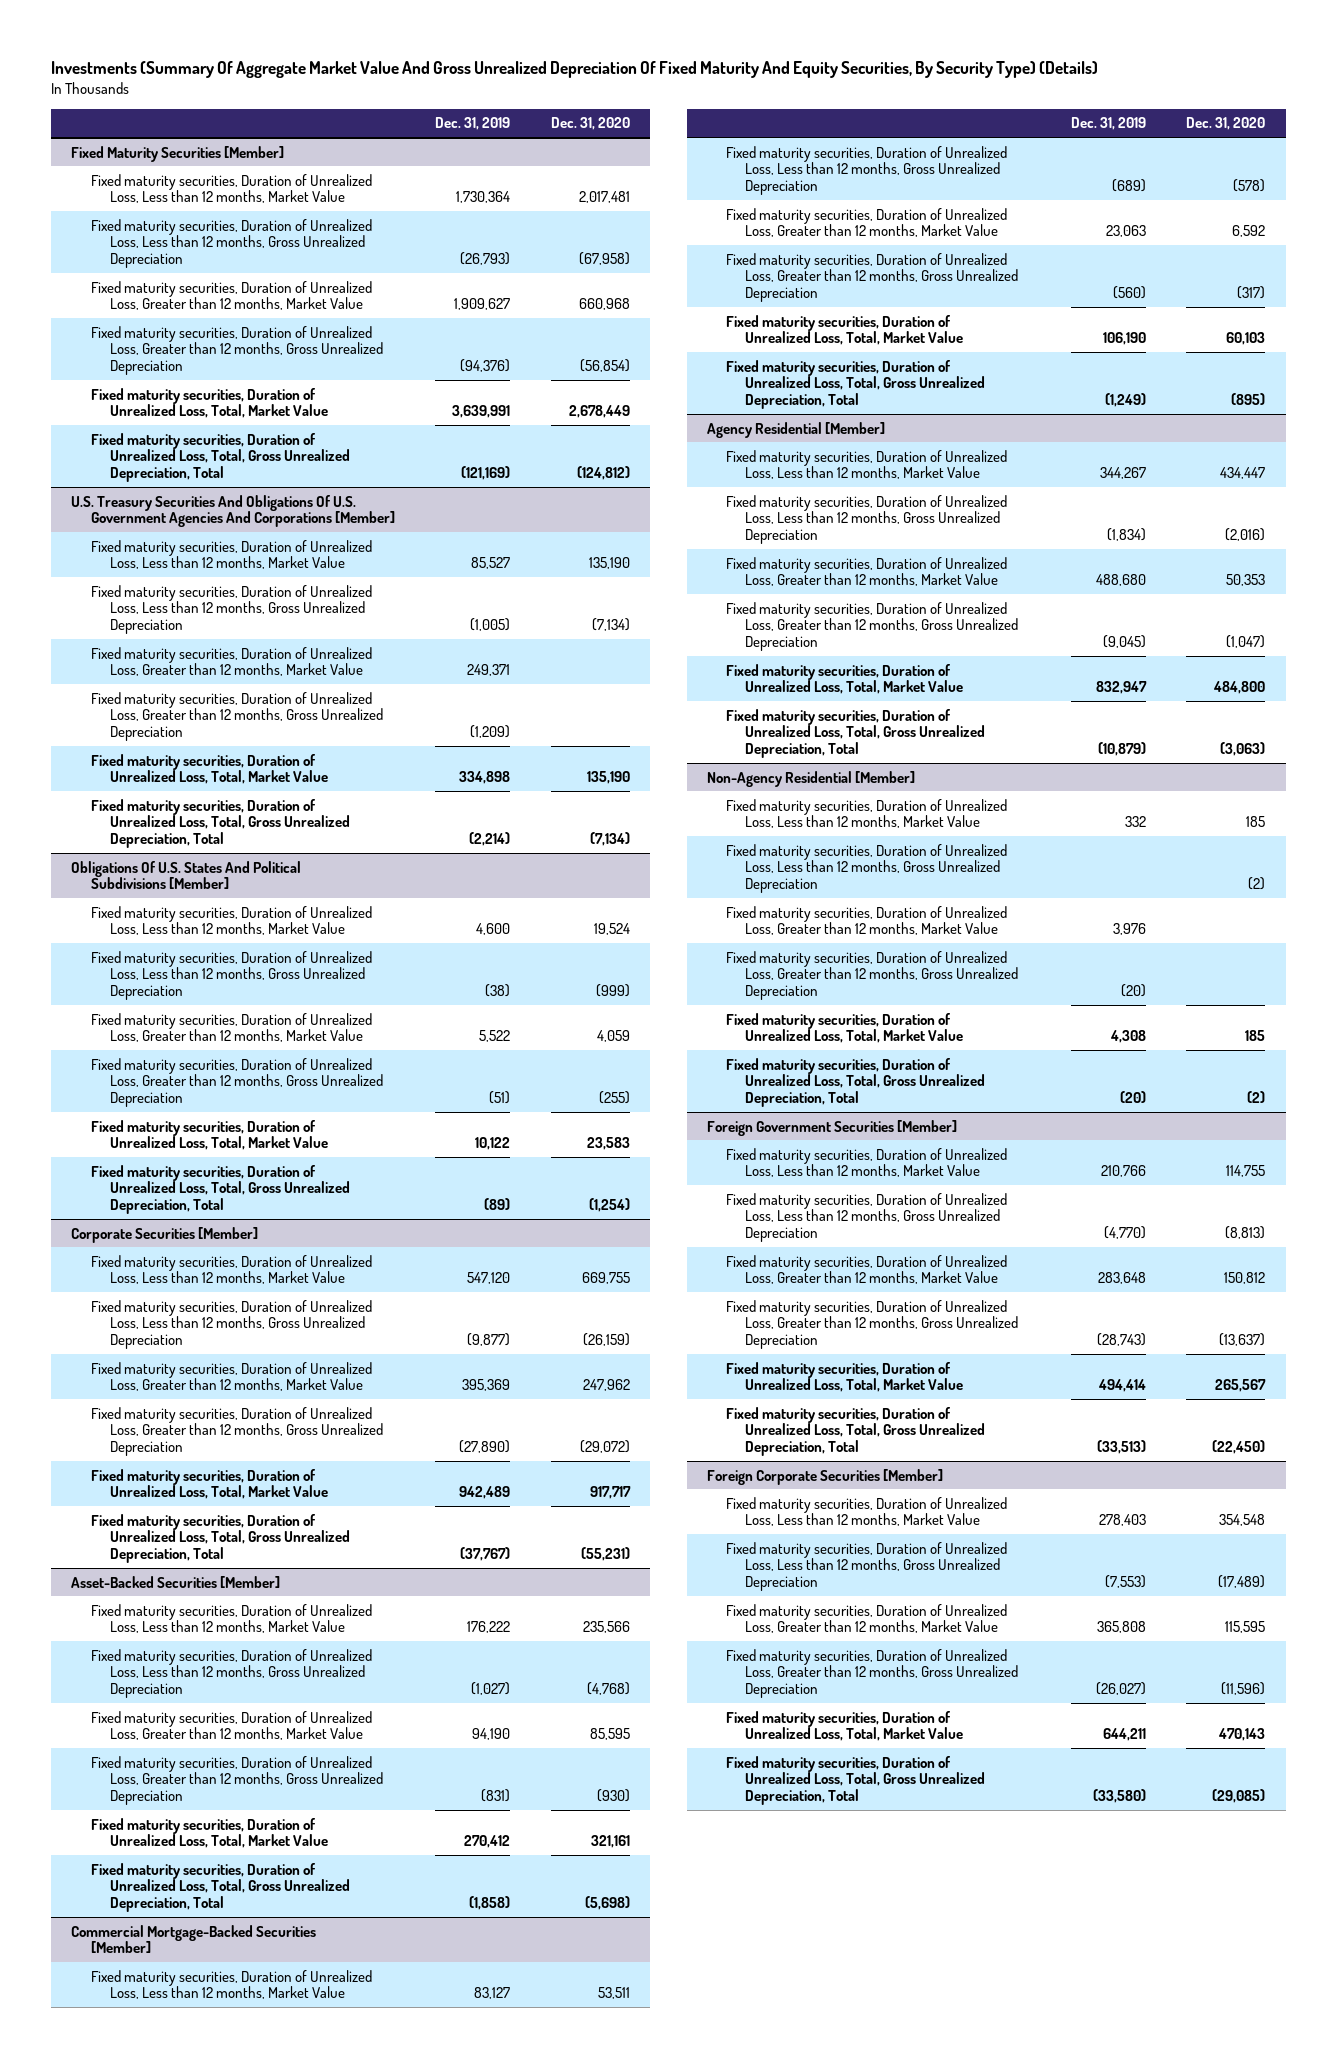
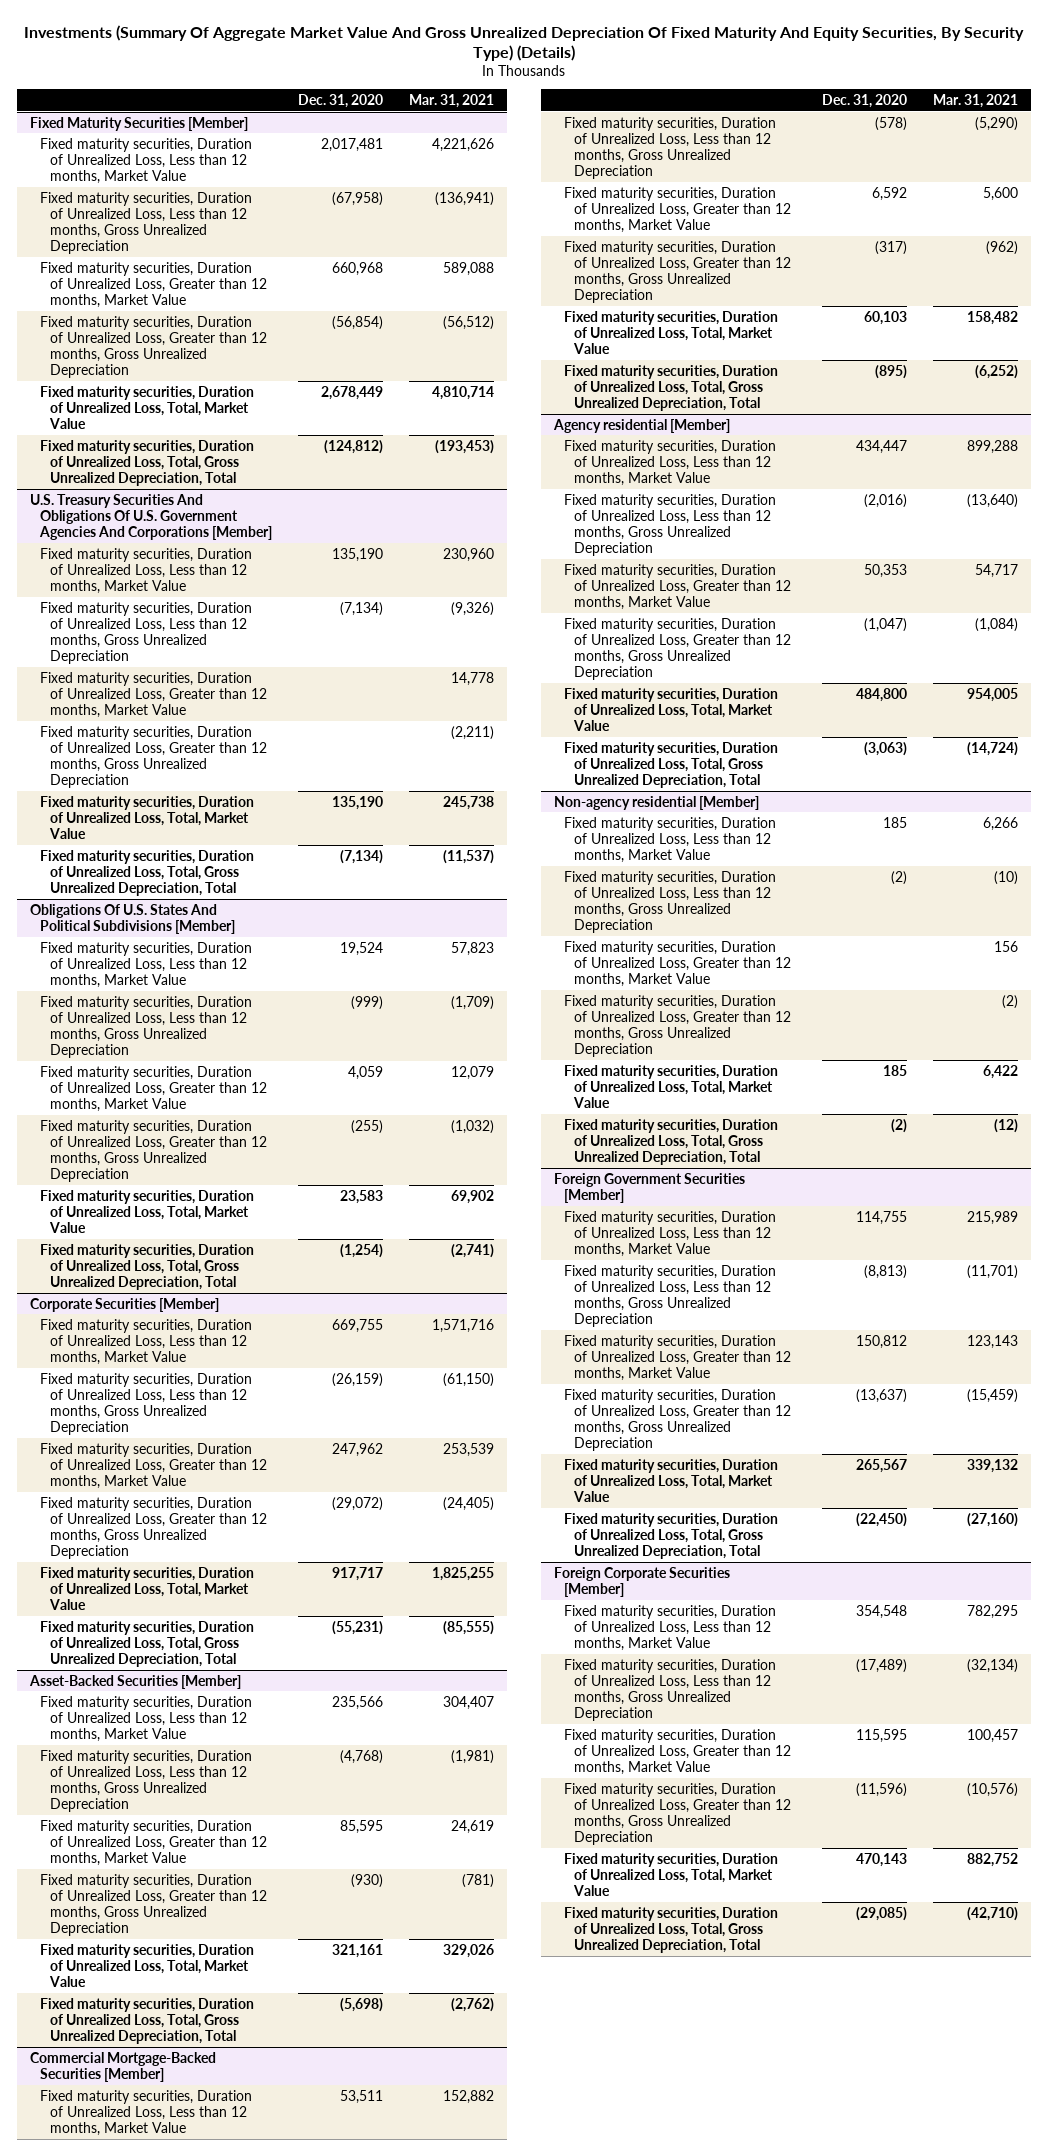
- | Dec. 31, 2019 | Dec. 31, 2020
+ | Dec. 31, 2020 | Mar. 31, 2021
- Agency Residential [Member]
+ Agency residential [Member]
- Non-Agency Residential [Member]
+ Non-agency residential [Member]

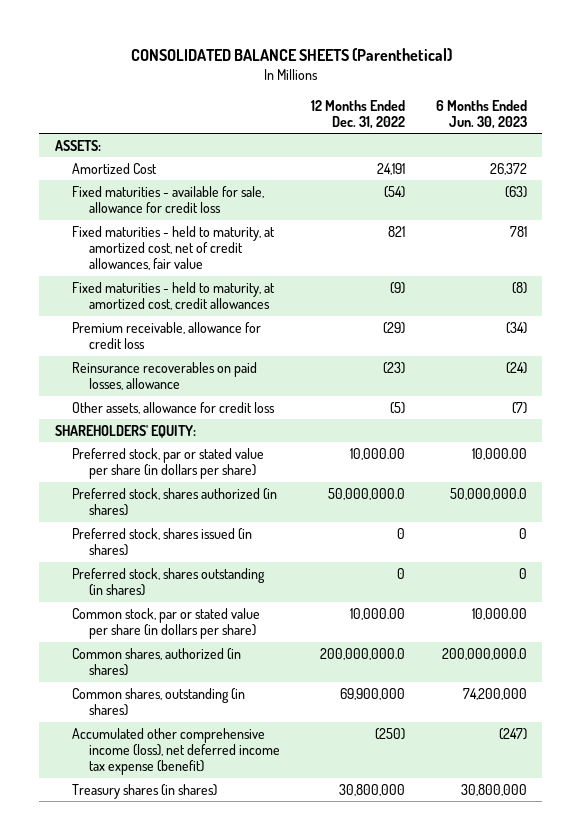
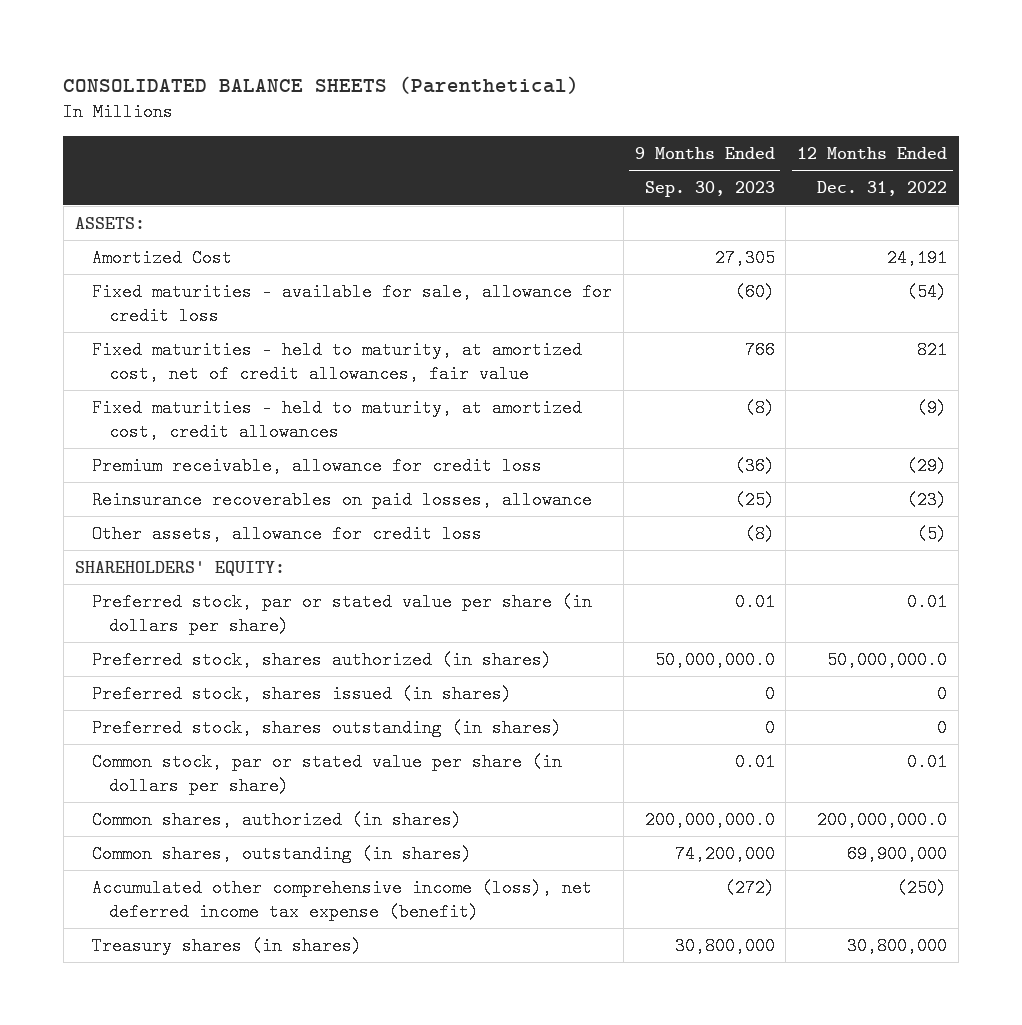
- | 12 Months Ended Dec. 31, 2022 | 6 Months Ended Jun. 30, 2023
+ | 9 Months Ended Sep. 30, 2023 | 12 Months Ended Dec. 31, 2022
- Preferred stock, par or stated value per share (in dollars per share) | 10,000.00 | 10,000.00
+ Preferred stock, par or stated value per share (in dollars per share) | 0.01 | 0.01
- Common stock, par or stated value per share (in dollars per share) | 10,000.00 | 10,000.00
+ Common stock, par or stated value per share (in dollars per share) | 0.01 | 0.01

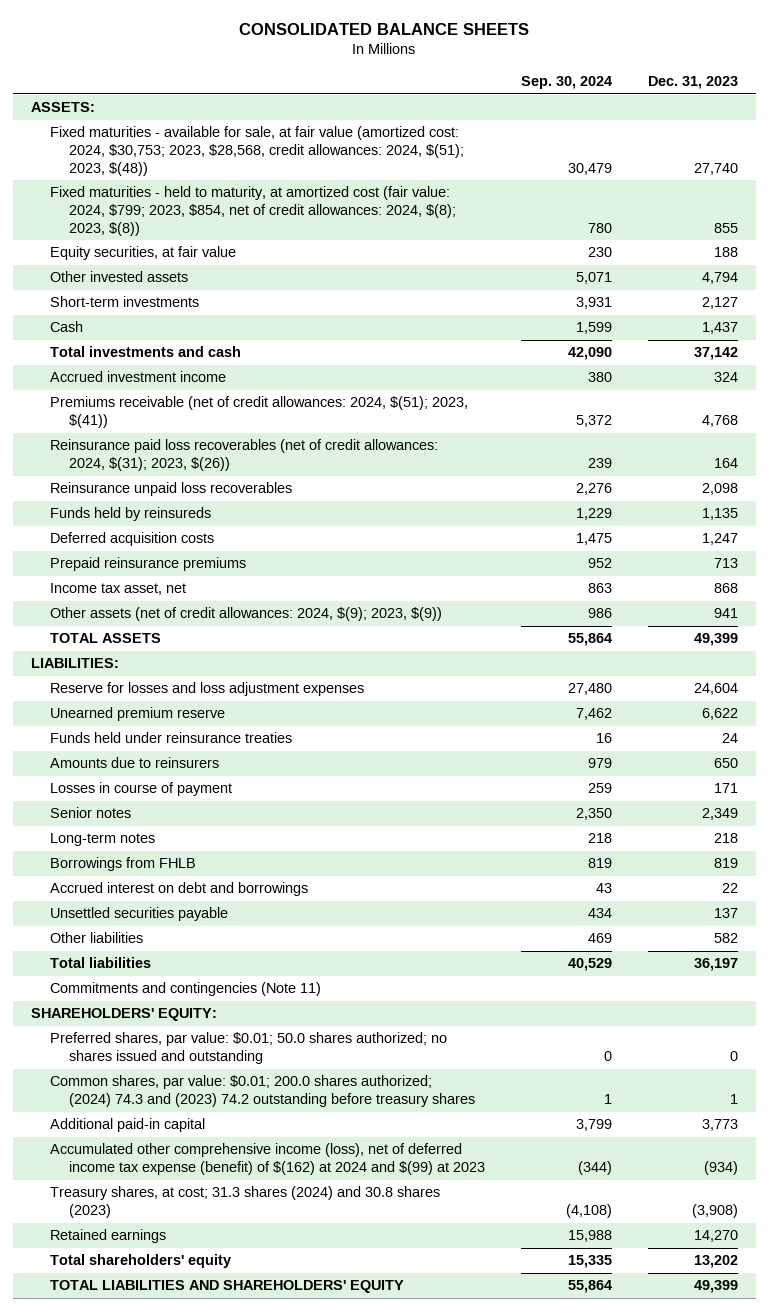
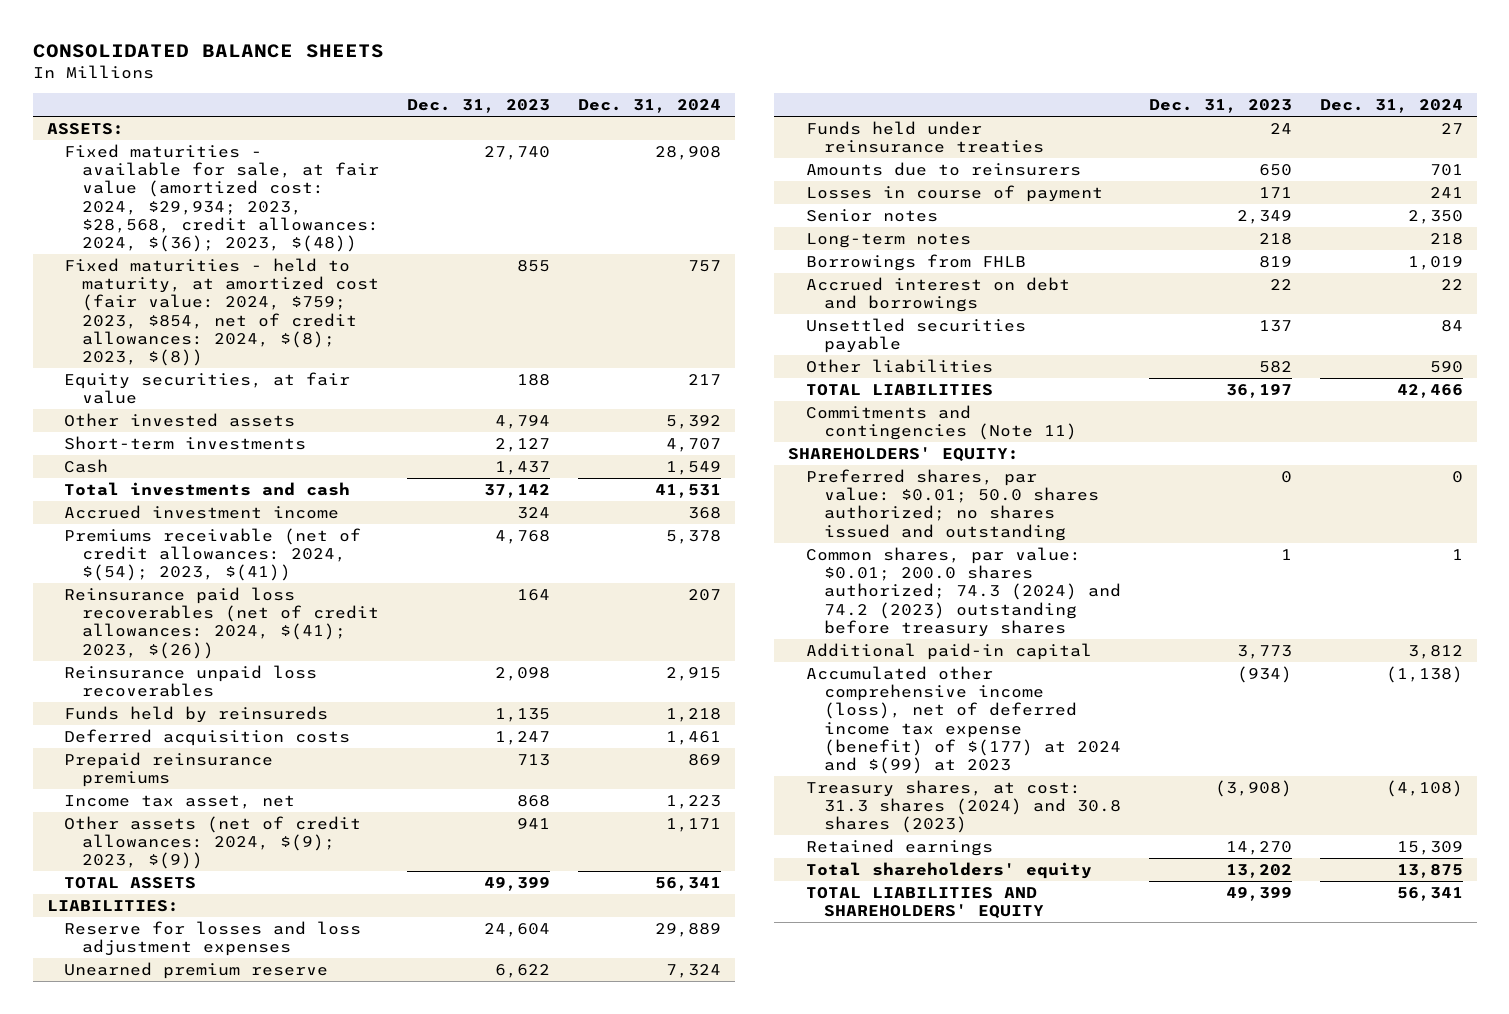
- | Sep. 30, 2024 | Dec. 31, 2023
+ | Dec. 31, 2023 | Dec. 31, 2024
- Fixed maturities - available for sale, at fair value (amortized cost: 2024, $30,753; 2023, $28,568, credit allowances: 2024, $(51); 2023, $(48)) | 30,479 | 27,740
- Fixed maturities - held to maturity, at amortized cost (fair value: 2024, $799; 2023, $854, net of credit allowances: 2024, $(8); 2023, $(8)) | 780 | 855
+ Fixed maturities - available for sale, at fair value (amortized cost: 2024, $29,934; 2023, $28,568, credit allowances: 2024, $(36); 2023, $(48)) | 27,740 | 28,908
+ Fixed maturities - held to maturity, at amortized cost (fair value: 2024, $759; 2023, $854, net of credit allowances: 2024, $(8); 2023, $(8)) | 855 | 757
- Premiums receivable (net of credit allowances: 2024, $(51); 2023, $(41)) | 5,372 | 4,768
- Reinsurance paid loss recoverables (net of credit allowances: 2024, $(31); 2023, $(26)) | 239 | 164
+ Premiums receivable (net of credit allowances: 2024, $(54); 2023, $(41)) | 4,768 | 5,378
+ Reinsurance paid loss recoverables (net of credit allowances: 2024, $(41); 2023, $(26)) | 164 | 207
- Total liabilities | 40,529 | 36,197
+ TOTAL LIABILITIES | 36,197 | 42,466
- Common shares, par value: $0.01; 200.0 shares authorized; (2024) 74.3 and (2023) 74.2 outstanding before treasury shares | 1 | 1
+ Common shares, par value: $0.01; 200.0 shares authorized; 74.3 (2024) and 74.2 (2023) outstanding before treasury shares | 1 | 1
- Accumulated other comprehensive income (loss), net of deferred income tax expense (benefit) of $(162) at 2024 and $(99) at 2023 | (344) | (934)
- Treasury shares, at cost; 31.3 shares (2024) and 30.8 shares (2023) | (4,108) | (3,908)
+ Accumulated other comprehensive income (loss), net of deferred income tax expense (benefit) of $(177) at 2024 and $(99) at 2023 | (934) | (1,138)
+ Treasury shares, at cost: 31.3 shares (2024) and 30.8 shares (2023) | (3,908) | (4,108)

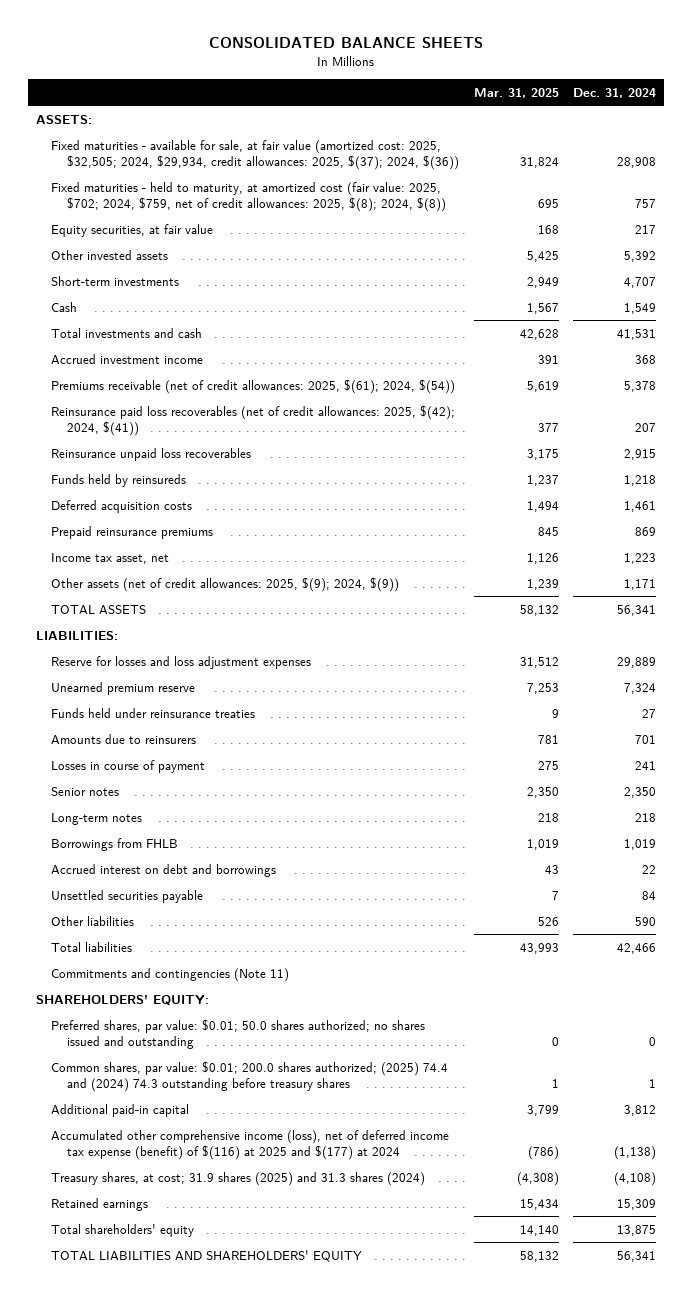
- | Dec. 31, 2023 | Dec. 31, 2024
+ | Mar. 31, 2025 | Dec. 31, 2024
- Fixed maturities - available for sale, at fair value (amortized cost: 2024, $29,934; 2023, $28,568, credit allowances: 2024, $(36); 2023, $(48)) | 27,740 | 28,908
- Fixed maturities - held to maturity, at amortized cost (fair value: 2024, $759; 2023, $854, net of credit allowances: 2024, $(8); 2023, $(8)) | 855 | 757
+ Fixed maturities - available for sale, at fair value (amortized cost: 2025, $32,505; 2024, $29,934, credit allowances: 2025, $(37); 2024, $(36)) | 31,824 | 28,908
+ Fixed maturities - held to maturity, at amortized cost (fair value: 2025, $702; 2024, $759, net of credit allowances: 2025, $(8); 2024, $(8)) | 695 | 757
- Premiums receivable (net of credit allowances: 2024, $(54); 2023, $(41)) | 4,768 | 5,378
- Reinsurance paid loss recoverables (net of credit allowances: 2024, $(41); 2023, $(26)) | 164 | 207
+ Premiums receivable (net of credit allowances: 2025, $(61); 2024, $(54)) | 5,619 | 5,378
+ Reinsurance paid loss recoverables (net of credit allowances: 2025, $(42); 2024, $(41)) | 377 | 207
- Other assets (net of credit allowances: 2024, $(9); 2023, $(9)) | 941 | 1,171
+ Other assets (net of credit allowances: 2025, $(9); 2024, $(9)) | 1,239 | 1,171
- TOTAL LIABILITIES | 36,197 | 42,466
+ Total liabilities | 43,993 | 42,466
- Common shares, par value: $0.01; 200.0 shares authorized; 74.3 (2024) and 74.2 (2023) outstanding before treasury shares | 1 | 1
+ Common shares, par value: $0.01; 200.0 shares authorized; (2025) 74.4 and (2024) 74.3 outstanding before treasury shares | 1 | 1
- Accumulated other comprehensive income (loss), net of deferred income tax expense (benefit) of $(177) at 2024 and $(99) at 2023 | (934) | (1,138)
- Treasury shares, at cost: 31.3 shares (2024) and 30.8 shares (2023) | (3,908) | (4,108)
+ Accumulated other comprehensive income (loss), net of deferred income tax expense (benefit) of $(116) at 2025 and $(177) at 2024 | (786) | (1,138)
+ Treasury shares, at cost; 31.9 shares (2025) and 31.3 shares (2024) | (4,308) | (4,108)

